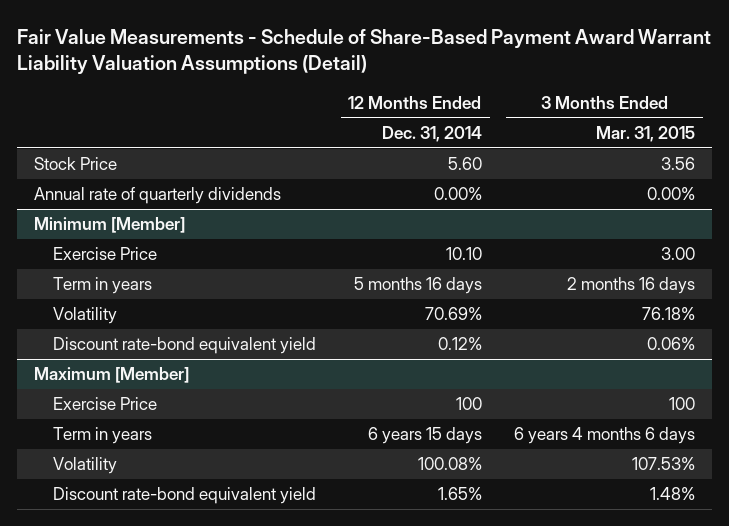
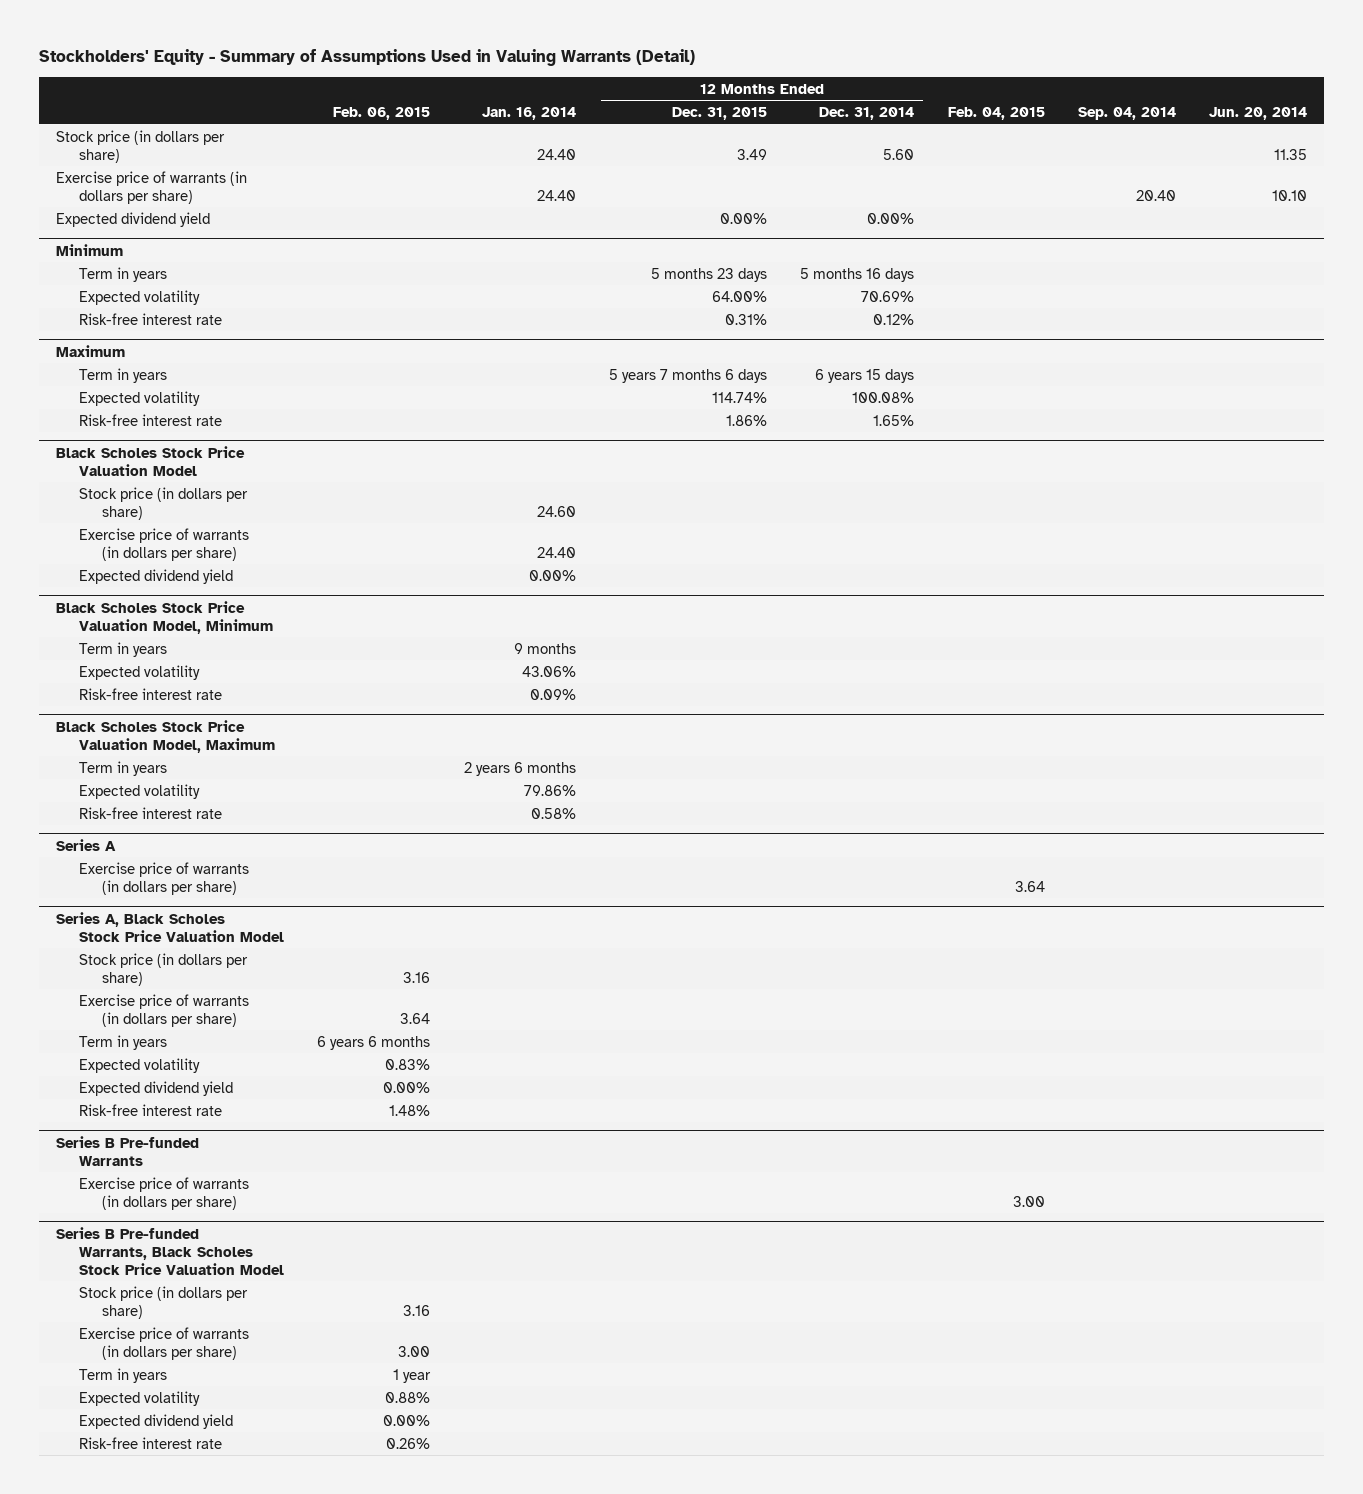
- Fair Value Measurements - Schedule of Share-Based Payment Award Warrant Liability Valuation Assumptions (Detail)
+ Stockholders' Equity - Summary of Assumptions Used in Valuing Warrants (Detail)
- | 12 Months Ended Dec. 31, 2014 | 3 Months Ended Mar. 31, 2015
+ | Feb. 06, 2015 | Jan. 16, 2014 | 12 Months Ended Dec. 31, 2015 | 12 Months Ended Dec. 31, 2014 | Feb. 04, 2015 | Sep. 04, 2014 | Jun. 20, 2014
- Stock Price | 5.60 | 3.56
- Annual rate of quarterly dividends | 0.00% | 0.00%
- Minimum [Member]
- Exercise Price | 10.10 | 3.00
+ Stock price (in dollars per share) | | 24.40 | 3.49 | 5.60 | | | 11.35
+ Exercise price of warrants (in dollars per share) | | 24.40 | | | | 20.40 | 10.10
+ Expected dividend yield | | | 0.00% | 0.00% | | |
+ Minimum
- Volatility | 70.69% | 76.18%
- Discount rate-bond equivalent yield | 0.12% | 0.06%
- Maximum [Member]
- Exercise Price | 100 | 100
+ Expected volatility | | | 64.00% | 70.69% | | |
+ Risk-free interest rate | | | 0.31% | 0.12% | | |
+ Maximum
- Volatility | 100.08% | 107.53%
- Discount rate-bond equivalent yield | 1.65% | 1.48%
+ Expected volatility | | | 114.74% | 100.08% | | |
+ Risk-free interest rate | | | 1.86% | 1.65% | | |
+ Black Scholes Stock Price Valuation Model
+ Stock price (in dollars per share) | | 24.60 | | | | |
+ Exercise price of warrants (in dollars per share) | | 24.40 | | | | |
+ Expected dividend yield | | 0.00% | | | | |
+ Black Scholes Stock Price Valuation Model, Minimum
+ Term in years | | 9 months | | | | |
+ Expected volatility | | 43.06% | | | | |
+ Risk-free interest rate | | 0.09% | | | | |
+ Black Scholes Stock Price Valuation Model, Maximum
+ Term in years | | 2 years 6 months | | | | |
+ Expected volatility | | 79.86% | | | | |
+ Risk-free interest rate | | 0.58% | | | | |
+ Series A
+ Exercise price of warrants (in dollars per share) | | | | | 3.64 | |
+ Series A, Black Scholes Stock Price Valuation Model
+ Stock price (in dollars per share) | 3.16 | | | | | |
+ Exercise price of warrants (in dollars per share) | 3.64 | | | | | |
+ Term in years | 6 years 6 months | | | | | |
+ Expected volatility | 0.83% | | | | | |
+ Expected dividend yield | 0.00% | | | | | |
+ Risk-free interest rate | 1.48% | | | | | |
+ Series B Pre-funded Warrants
+ Exercise price of warrants (in dollars per share) | | | | | 3.00 | |
+ Series B Pre-funded Warrants, Black Scholes Stock Price Valuation Model
+ Stock price (in dollars per share) | 3.16 | | | | | |
+ Exercise price of warrants (in dollars per share) | 3.00 | | | | | |
+ Term in years | 1 year | | | | | |
+ Expected volatility | 0.88% | | | | | |
+ Expected dividend yield | 0.00% | | | | | |
+ Risk-free interest rate | 0.26% | | | | | |

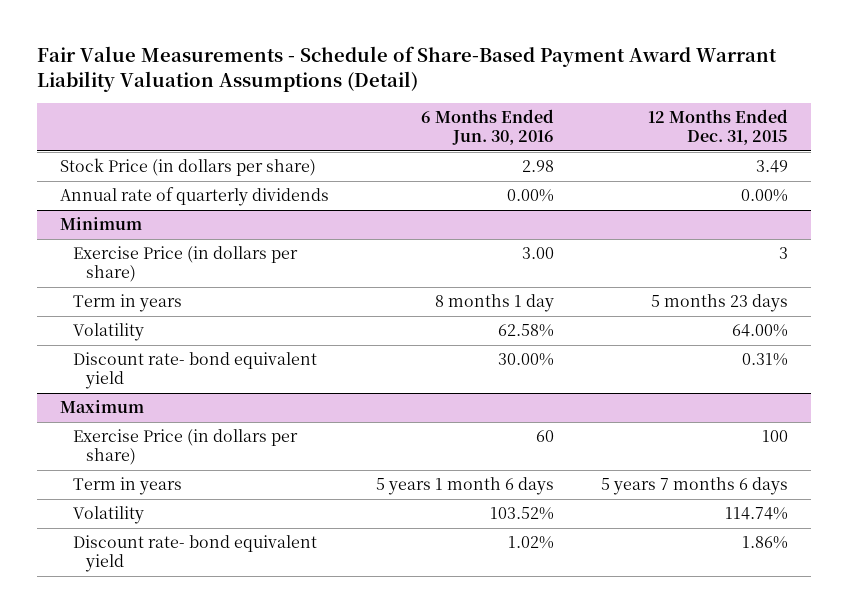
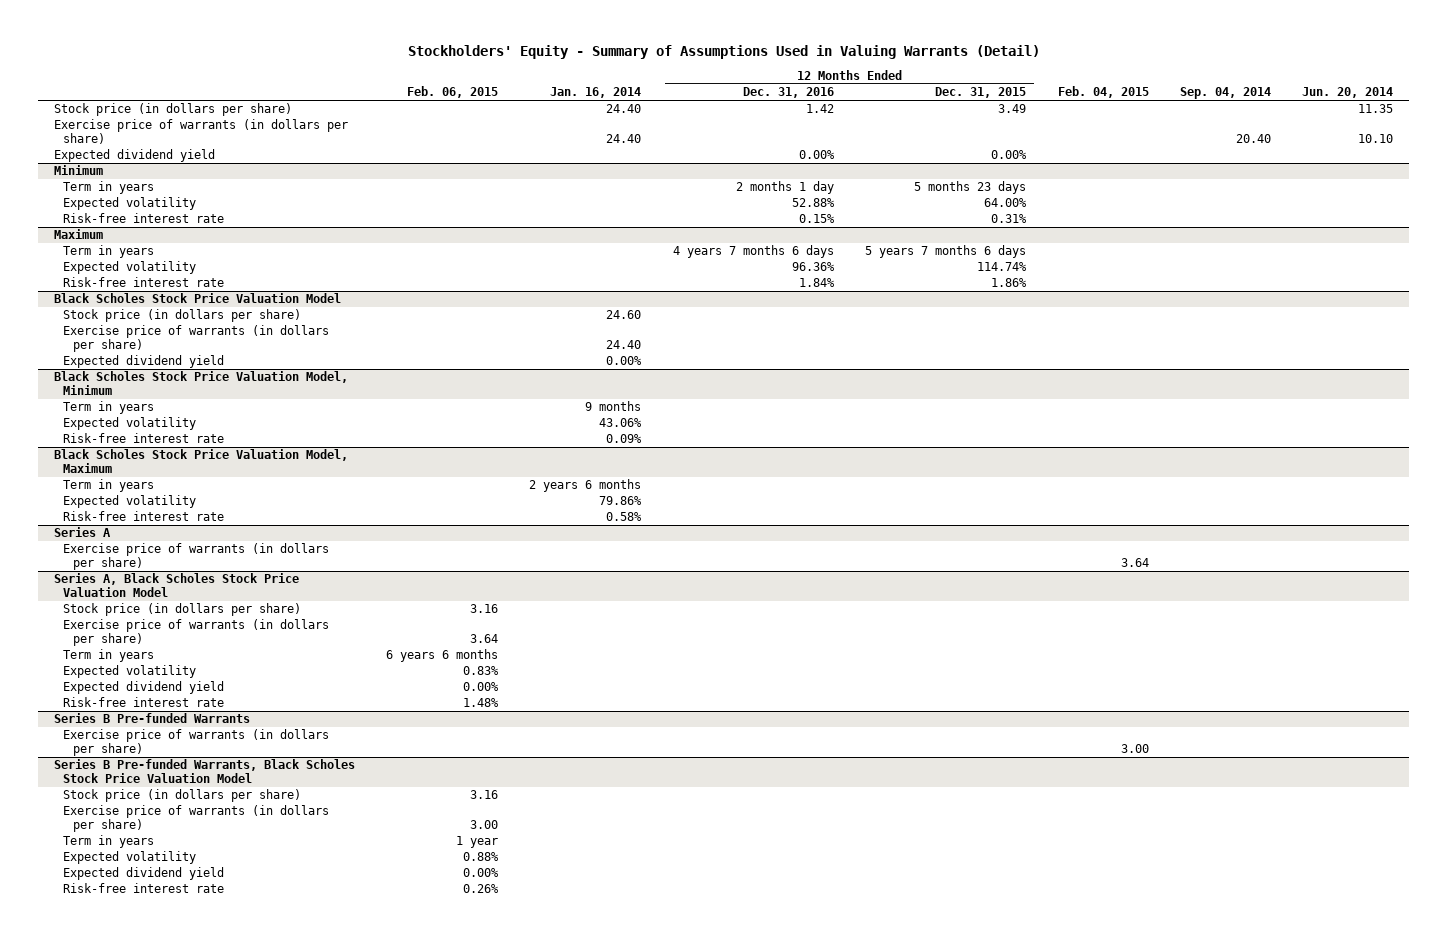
- Fair Value Measurements - Schedule of Share-Based Payment Award Warrant Liability Valuation Assumptions (Detail)
+ Stockholders' Equity - Summary of Assumptions Used in Valuing Warrants (Detail)
- | 6 Months Ended Jun. 30, 2016 | 12 Months Ended Dec. 31, 2015
+ | Feb. 06, 2015 | Jan. 16, 2014 | 12 Months Ended Dec. 31, 2016 | 12 Months Ended Dec. 31, 2015 | Feb. 04, 2015 | Sep. 04, 2014 | Jun. 20, 2014
- Stock Price (in dollars per share) | 2.98 | 3.49
- Annual rate of quarterly dividends | 0.00% | 0.00%
+ Stock price (in dollars per share) | | 24.40 | 1.42 | 3.49 | | | 11.35
+ Exercise price of warrants (in dollars per share) | | 24.40 | | | | 20.40 | 10.10
+ Expected dividend yield | | | 0.00% | 0.00% | | |
@ Minimum
- Exercise Price (in dollars per share) | 3.00 | 3
- Volatility | 62.58% | 64.00%
- Discount rate- bond equivalent yield | 30.00% | 0.31%
+ Expected volatility | | | 52.88% | 64.00% | | |
+ Risk-free interest rate | | | 0.15% | 0.31% | | |
@ Maximum
- Exercise Price (in dollars per share) | 60 | 100
- Volatility | 103.52% | 114.74%
- Discount rate- bond equivalent yield | 1.02% | 1.86%
+ Expected volatility | | | 96.36% | 114.74% | | |
+ Risk-free interest rate | | | 1.84% | 1.86% | | |
+ Black Scholes Stock Price Valuation Model
+ Stock price (in dollars per share) | | 24.60 | | | | |
+ Exercise price of warrants (in dollars per share) | | 24.40 | | | | |
+ Expected dividend yield | | 0.00% | | | | |
+ Black Scholes Stock Price Valuation Model, Minimum
+ Term in years | | 9 months | | | | |
+ Expected volatility | | 43.06% | | | | |
+ Risk-free interest rate | | 0.09% | | | | |
+ Black Scholes Stock Price Valuation Model, Maximum
+ Term in years | | 2 years 6 months | | | | |
+ Expected volatility | | 79.86% | | | | |
+ Risk-free interest rate | | 0.58% | | | | |
+ Series A
+ Exercise price of warrants (in dollars per share) | | | | | 3.64 | |
+ Series A, Black Scholes Stock Price Valuation Model
+ Stock price (in dollars per share) | 3.16 | | | | | |
+ Exercise price of warrants (in dollars per share) | 3.64 | | | | | |
+ Term in years | 6 years 6 months | | | | | |
+ Expected volatility | 0.83% | | | | | |
+ Expected dividend yield | 0.00% | | | | | |
+ Risk-free interest rate | 1.48% | | | | | |
+ Series B Pre-funded Warrants
+ Exercise price of warrants (in dollars per share) | | | | | 3.00 | |
+ Series B Pre-funded Warrants, Black Scholes Stock Price Valuation Model
+ Stock price (in dollars per share) | 3.16 | | | | | |
+ Exercise price of warrants (in dollars per share) | 3.00 | | | | | |
+ Term in years | 1 year | | | | | |
+ Expected volatility | 0.88% | | | | | |
+ Expected dividend yield | 0.00% | | | | | |
+ Risk-free interest rate | 0.26% | | | | | |

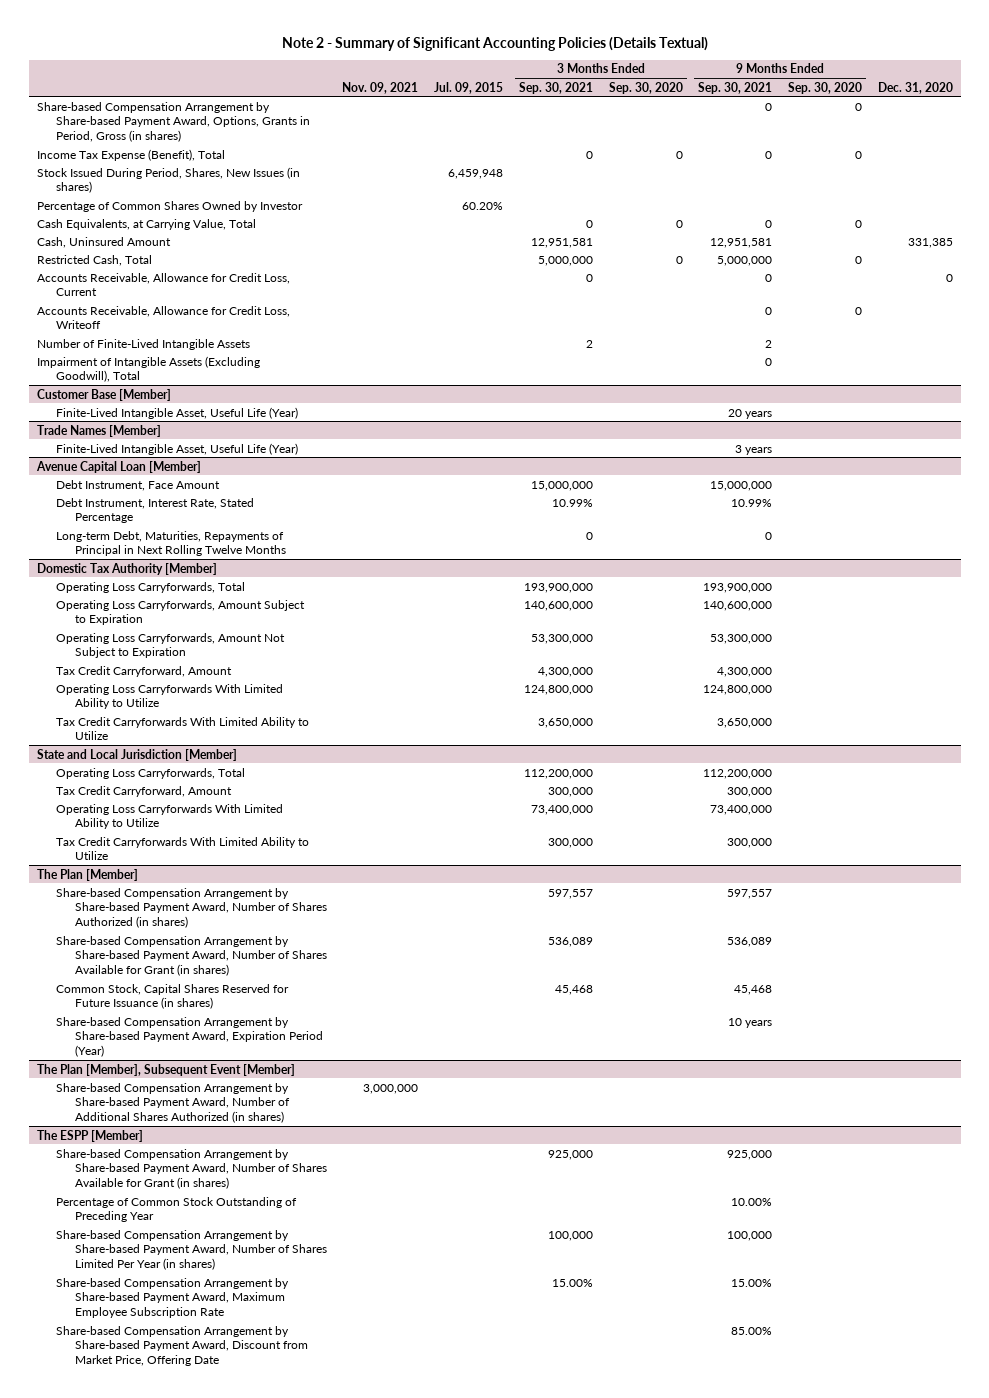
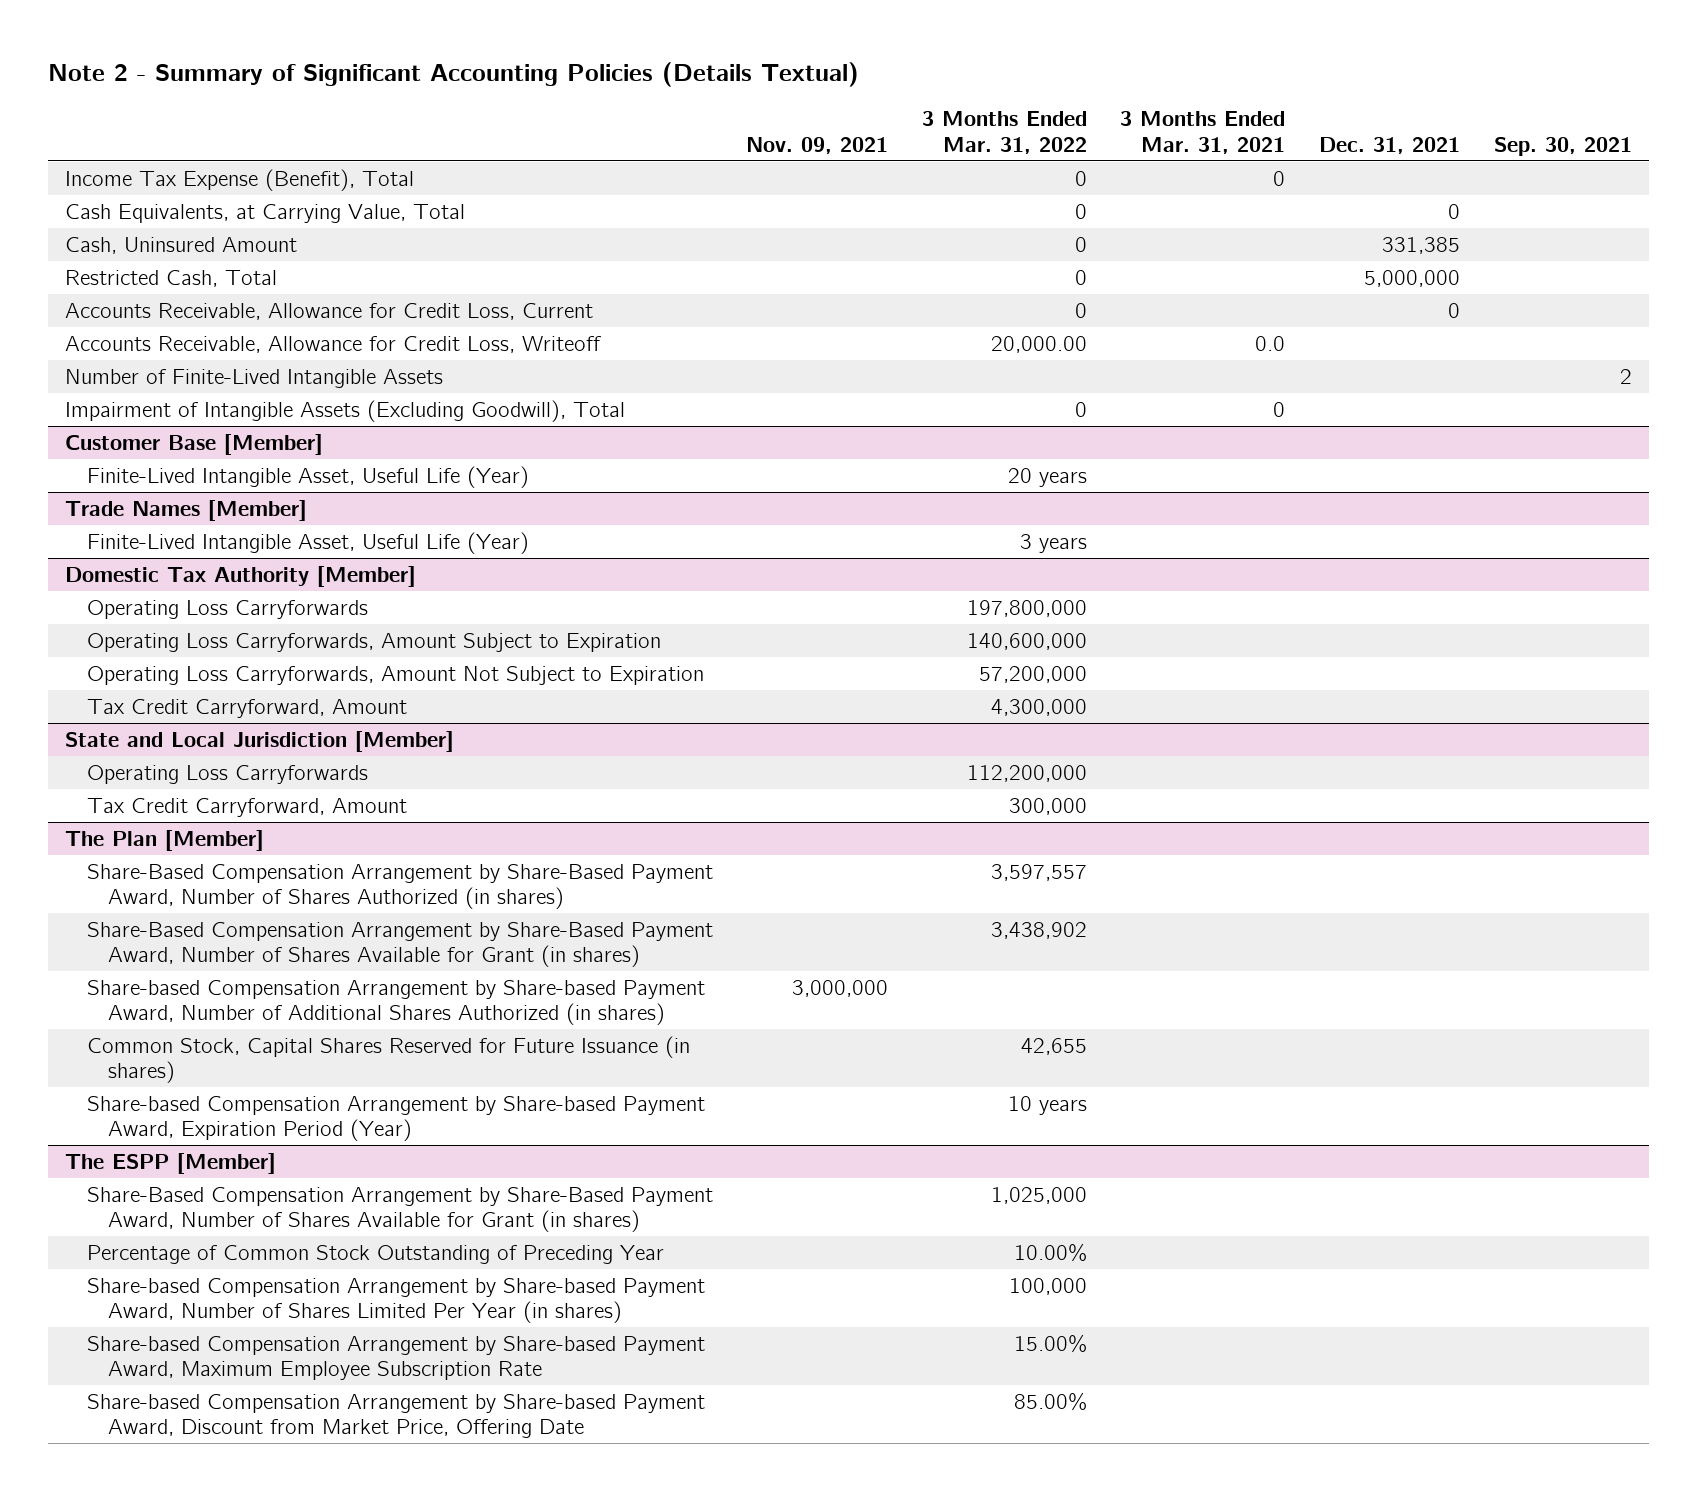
- | Nov. 09, 2021 | Jul. 09, 2015 | 3 Months Ended Sep. 30, 2021 | 3 Months Ended Sep. 30, 2020 | 9 Months Ended Sep. 30, 2021 | 9 Months Ended Sep. 30, 2020 | Dec. 31, 2020
+ | Nov. 09, 2021 | 3 Months Ended Mar. 31, 2022 | 3 Months Ended Mar. 31, 2021 | Dec. 31, 2021 | Sep. 30, 2021
- Share-based Compensation Arrangement by Share-based Payment Award, Options, Grants in Period, Gross (in shares) | | | | | 0 | 0 |
- Stock Issued During Period, Shares, New Issues (in shares) | | 6,459,948 | | | | |
- Percentage of Common Shares Owned by Investor | | 60.20% | | | | |
- Avenue Capital Loan [Member]
- Debt Instrument, Face Amount | | | 15,000,000 | | 15,000,000 | |
- Debt Instrument, Interest Rate, Stated Percentage | | | 10.99% | | 10.99% | |
- Long-term Debt, Maturities, Repayments of Principal in Next Rolling Twelve Months | | | 0 | | 0 | |
@ Domestic Tax Authority [Member]
- Operating Loss Carryforwards, Total | | | 193,900,000 | | 193,900,000 | |
+ Operating Loss Carryforwards | | 197,800,000 | | |
- Operating Loss Carryforwards With Limited Ability to Utilize | | | 124,800,000 | | 124,800,000 | |
- Tax Credit Carryforwards With Limited Ability to Utilize | | | 3,650,000 | | 3,650,000 | |
@ State and Local Jurisdiction [Member]
- Operating Loss Carryforwards, Total | | | 112,200,000 | | 112,200,000 | |
+ Operating Loss Carryforwards | | 112,200,000 | | |
- Operating Loss Carryforwards With Limited Ability to Utilize | | | 73,400,000 | | 73,400,000 | |
- Tax Credit Carryforwards With Limited Ability to Utilize | | | 300,000 | | 300,000 | |
@ The Plan [Member]
- Share-based Compensation Arrangement by Share-based Payment Award, Number of Shares Authorized (in shares) | | | 597,557 | | 597,557 | |
- Share-based Compensation Arrangement by Share-based Payment Award, Number of Shares Available for Grant (in shares) | | | 536,089 | | 536,089 | |
+ Share-Based Compensation Arrangement by Share-Based Payment Award, Number of Shares Authorized (in shares) | | 3,597,557 | | |
+ Share-Based Compensation Arrangement by Share-Based Payment Award, Number of Shares Available for Grant (in shares) | | 3,438,902 | | |
+ Share-based Compensation Arrangement by Share-based Payment Award, Number of Additional Shares Authorized (in shares) | 3,000,000 | | | |
- The Plan [Member], Subsequent Event [Member]
- Share-based Compensation Arrangement by Share-based Payment Award, Number of Additional Shares Authorized (in shares) | 3,000,000 | | | | | |
@ The ESPP [Member]
- Share-based Compensation Arrangement by Share-based Payment Award, Number of Shares Available for Grant (in shares) | | | 925,000 | | 925,000 | |
+ Share-Based Compensation Arrangement by Share-Based Payment Award, Number of Shares Available for Grant (in shares) | | 1,025,000 | | |

